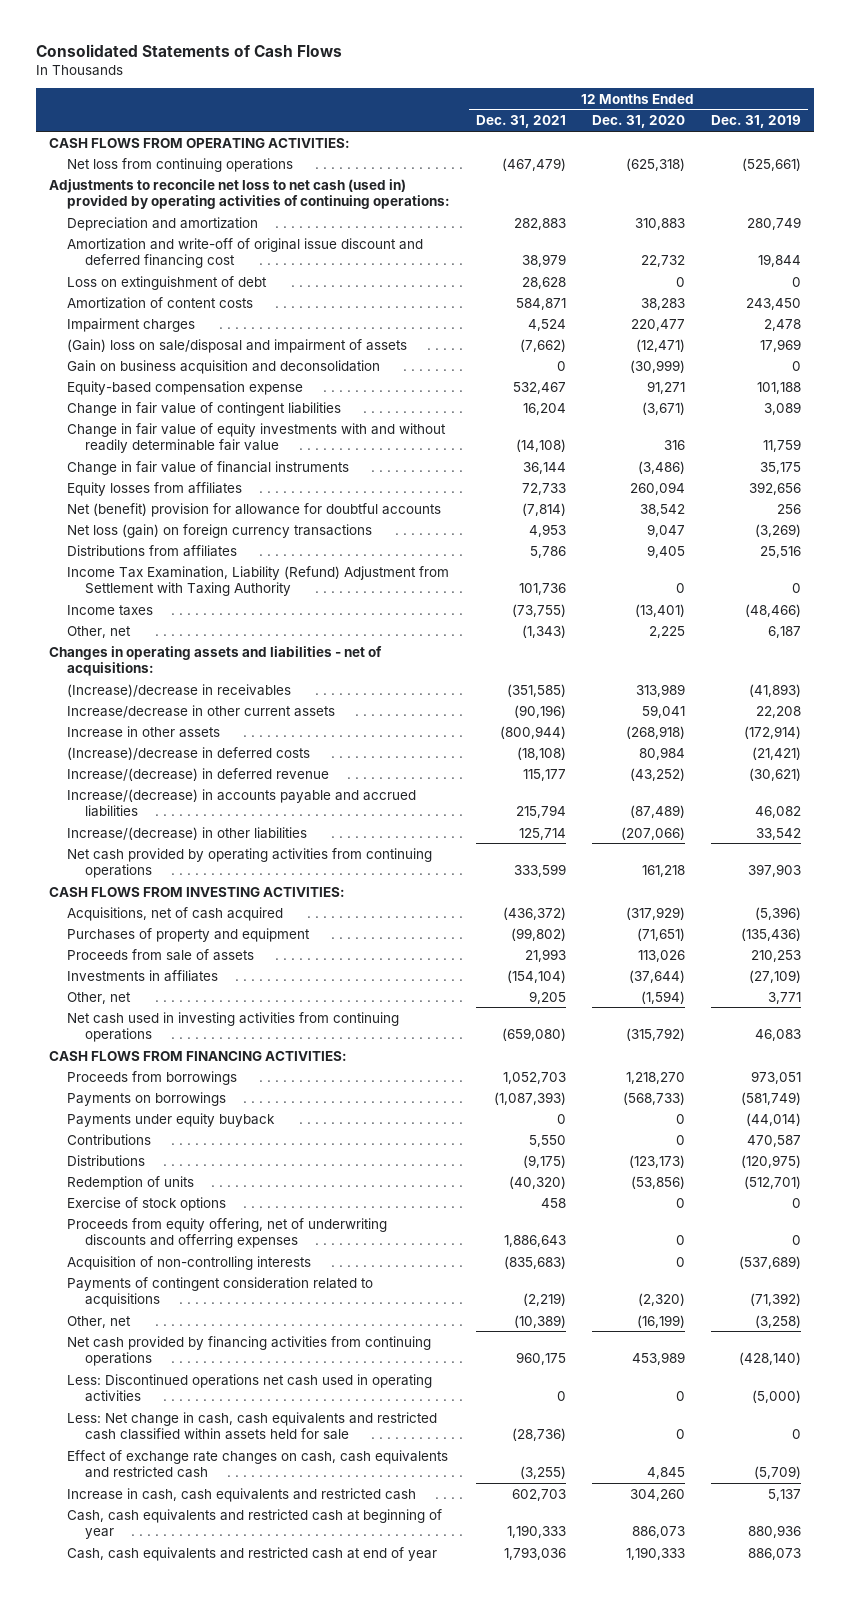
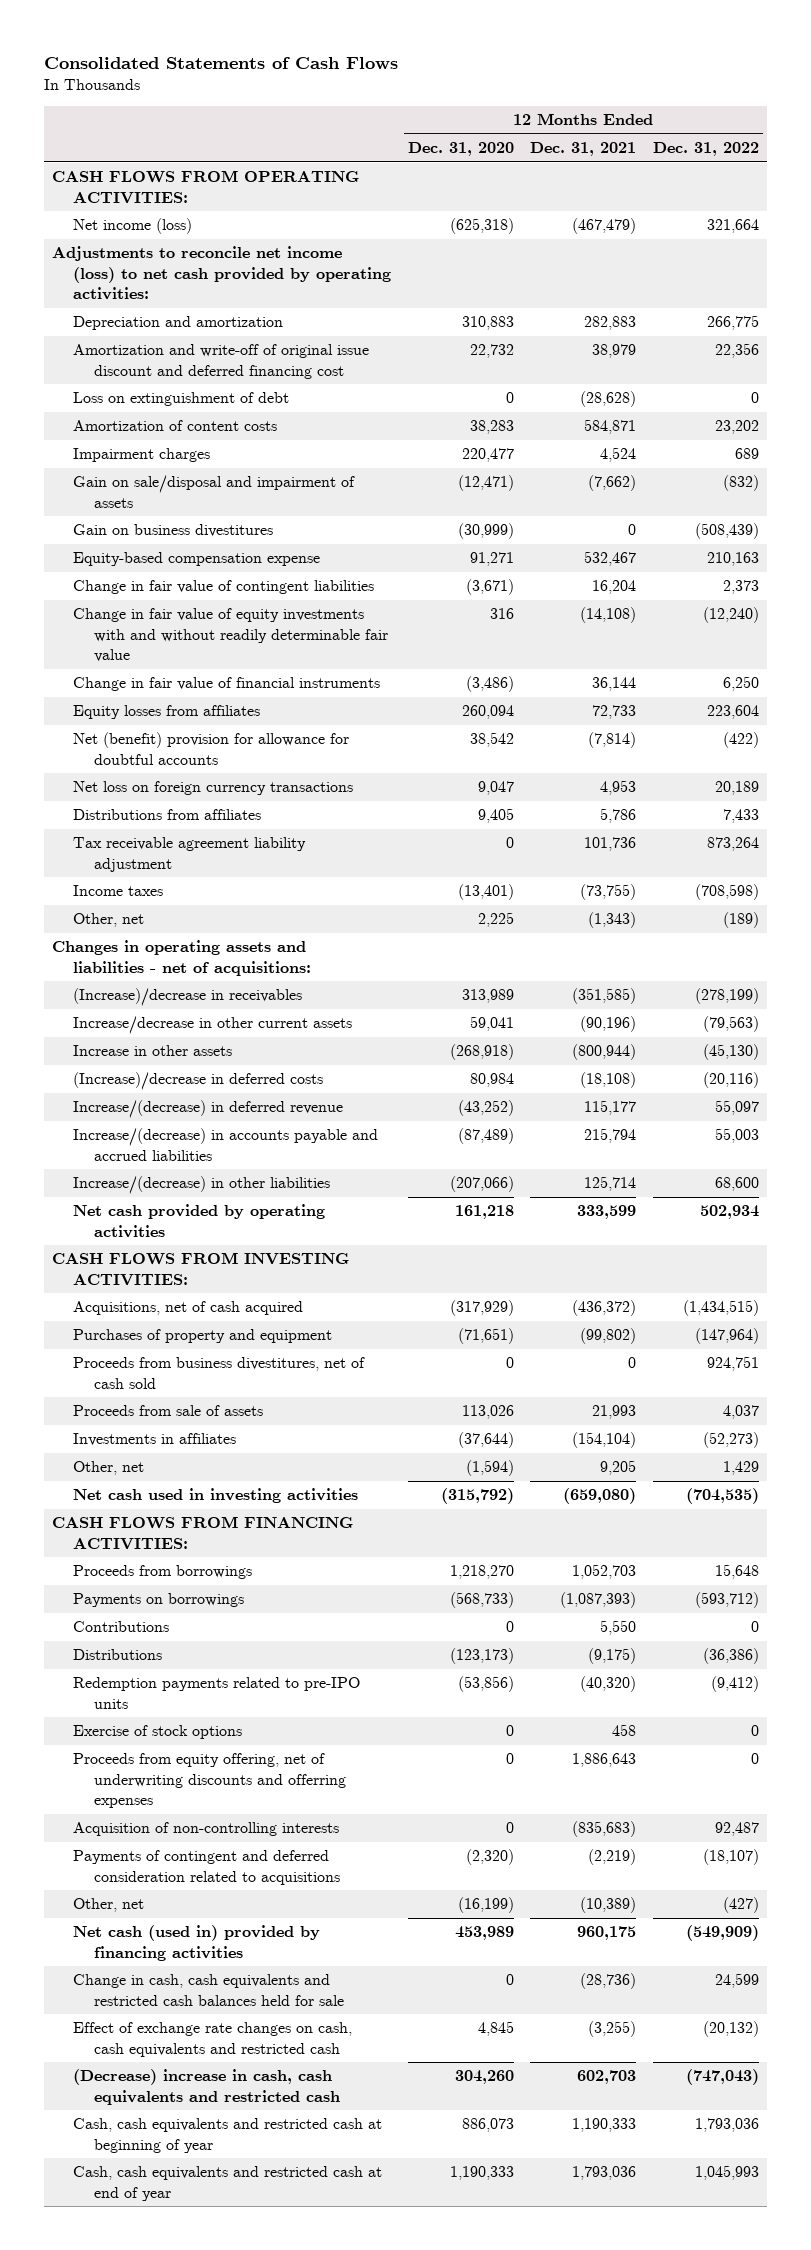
- | 12 Months Ended Dec. 31, 2021 | 12 Months Ended Dec. 31, 2020 | 12 Months Ended Dec. 31, 2019
+ | 12 Months Ended Dec. 31, 2020 | 12 Months Ended Dec. 31, 2021 | 12 Months Ended Dec. 31, 2022
- Net loss from continuing operations | (467,479) | (625,318) | (525,661)
- Adjustments to reconcile net loss to net cash (used in) provided by operating activities of continuing operations:
+ Net income (loss) | (625,318) | (467,479) | 321,664
+ Adjustments to reconcile net income (loss) to net cash provided by operating activities:
- Loss on extinguishment of debt | 28,628 | 0 | 0
+ Loss on extinguishment of debt | 0 | (28,628) | 0
- (Gain) loss on sale/disposal and impairment of assets | (7,662) | (12,471) | 17,969
- Gain on business acquisition and deconsolidation | 0 | (30,999) | 0
+ Gain on sale/disposal and impairment of assets | (12,471) | (7,662) | (832)
+ Gain on business divestitures | (30,999) | 0 | (508,439)
- Net loss (gain) on foreign currency transactions | 4,953 | 9,047 | (3,269)
+ Net loss on foreign currency transactions | 9,047 | 4,953 | 20,189
- Income Tax Examination, Liability (Refund) Adjustment from Settlement with Taxing Authority | 101,736 | 0 | 0
+ Tax receivable agreement liability adjustment | 0 | 101,736 | 873,264
- Net cash provided by operating activities from continuing operations | 333,599 | 161,218 | 397,903
+ Net cash provided by operating activities | 161,218 | 333,599 | 502,934
+ Proceeds from business divestitures, net of cash sold | 0 | 0 | 924,751
- Net cash used in investing activities from continuing operations | (659,080) | (315,792) | 46,083
+ Net cash used in investing activities | (315,792) | (659,080) | (704,535)
- Payments under equity buyback | 0 | 0 | (44,014)
- Redemption of units | (40,320) | (53,856) | (512,701)
+ Redemption payments related to pre-IPO units | (53,856) | (40,320) | (9,412)
- Payments of contingent consideration related to acquisitions | (2,219) | (2,320) | (71,392)
+ Payments of contingent and deferred consideration related to acquisitions | (2,320) | (2,219) | (18,107)
- Net cash provided by financing activities from continuing operations | 960,175 | 453,989 | (428,140)
- Less: Discontinued operations net cash used in operating activities | 0 | 0 | (5,000)
- Less: Net change in cash, cash equivalents and restricted cash classified within assets held for sale | (28,736) | 0 | 0
+ Net cash (used in) provided by financing activities | 453,989 | 960,175 | (549,909)
+ Change in cash, cash equivalents and restricted cash balances held for sale | 0 | (28,736) | 24,599
- Increase in cash, cash equivalents and restricted cash | 602,703 | 304,260 | 5,137
+ (Decrease) increase in cash, cash equivalents and restricted cash | 304,260 | 602,703 | (747,043)

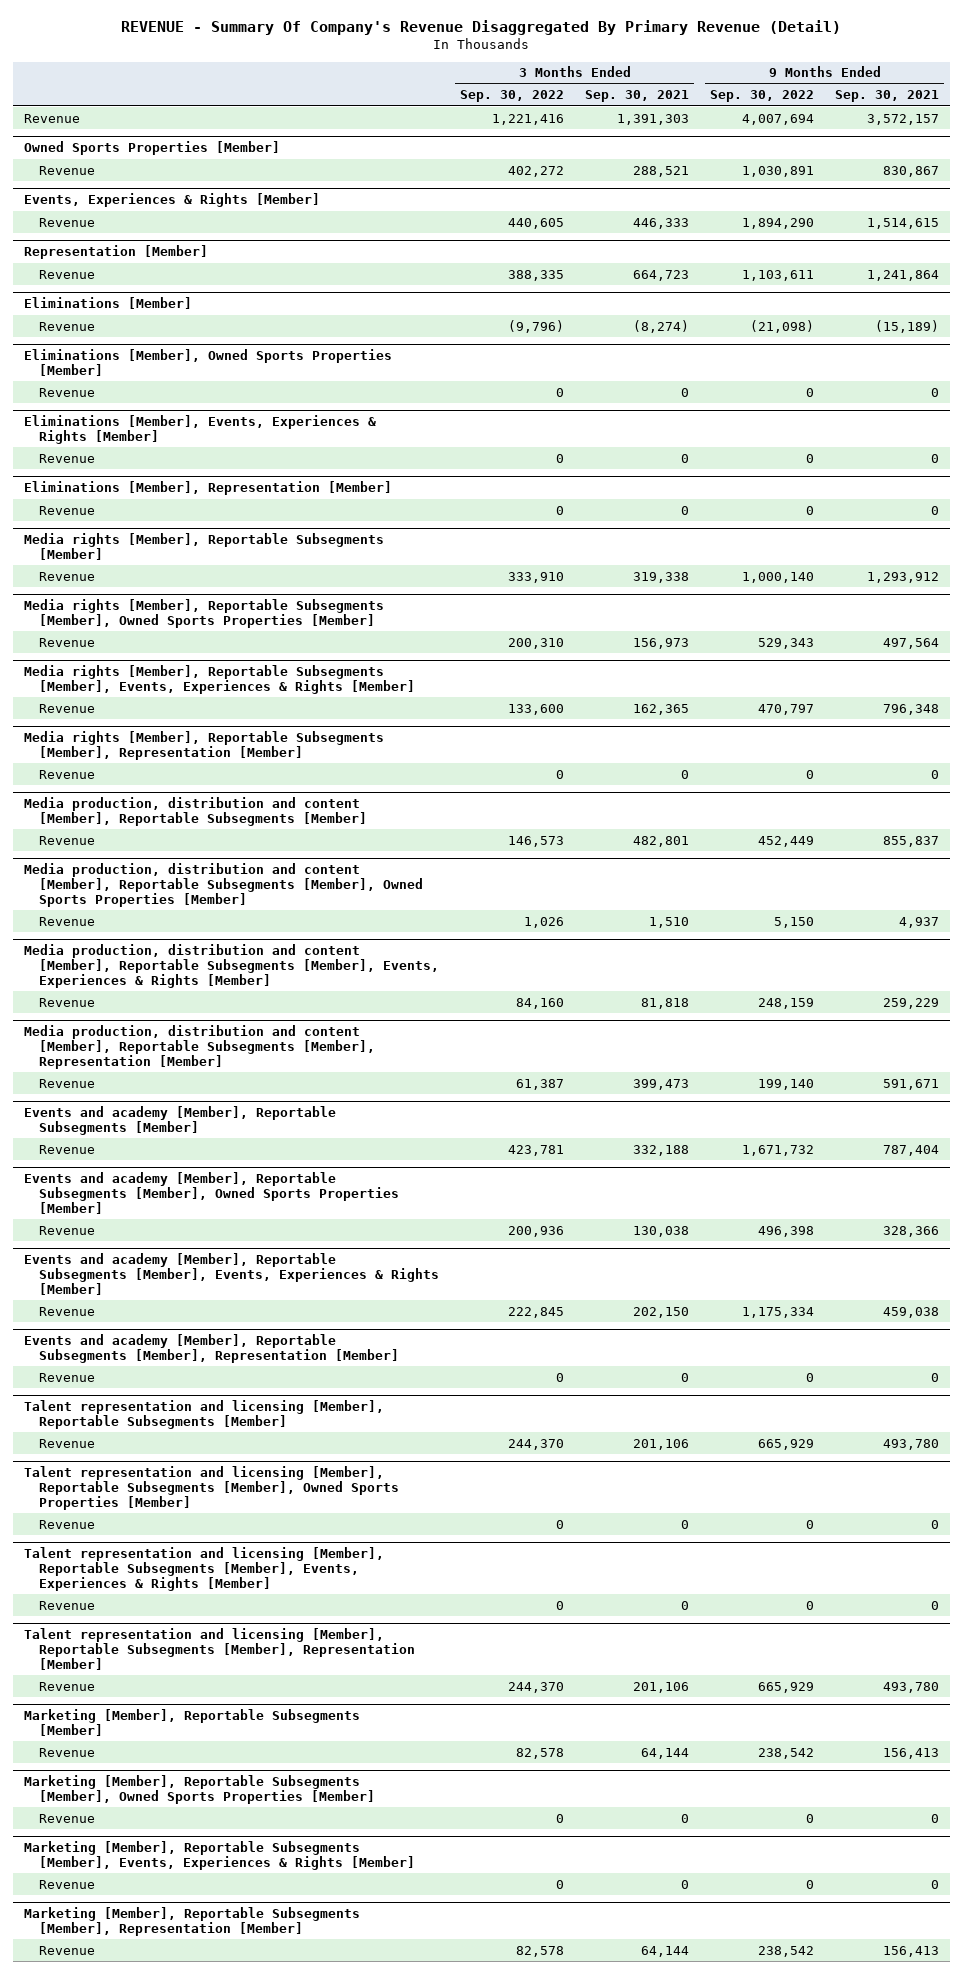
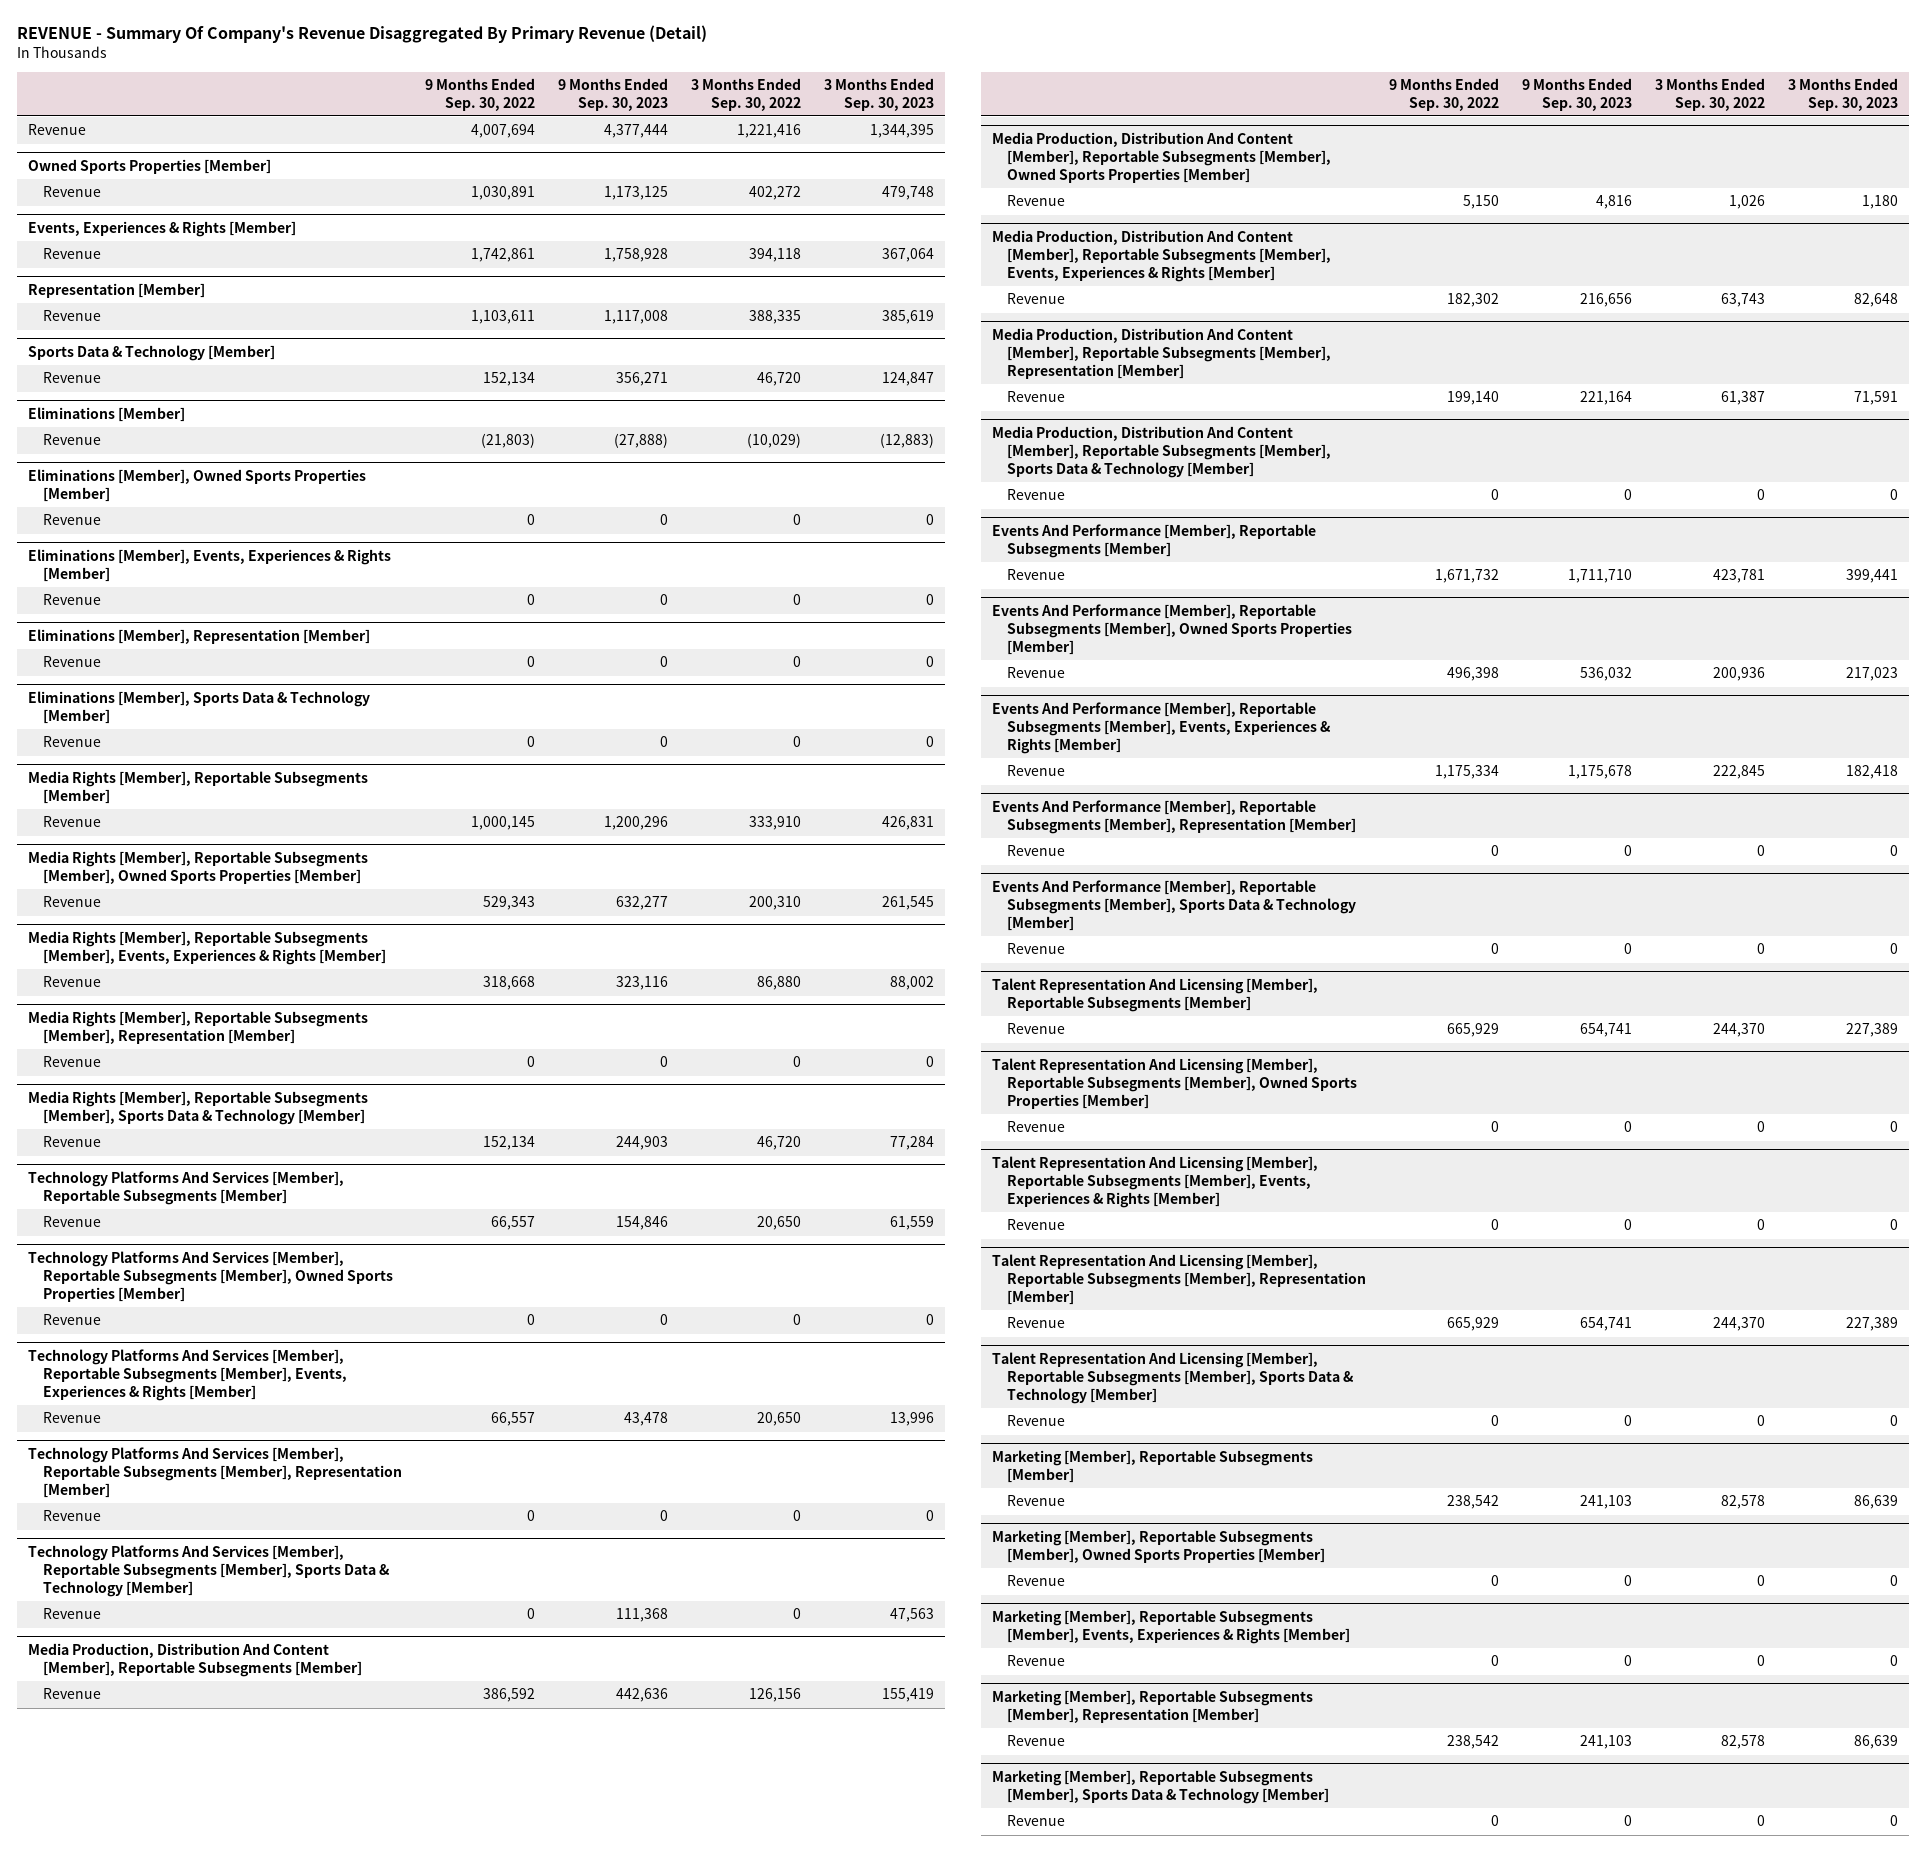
- | 3 Months Ended Sep. 30, 2022 | 3 Months Ended Sep. 30, 2021 | 9 Months Ended Sep. 30, 2022 | 9 Months Ended Sep. 30, 2021
+ | 9 Months Ended Sep. 30, 2022 | 9 Months Ended Sep. 30, 2023 | 3 Months Ended Sep. 30, 2022 | 3 Months Ended Sep. 30, 2023
@ Events, Experiences & Rights [Member]
- Revenue | 440,605 | 446,333 | 1,894,290 | 1,514,615
+ Revenue | 1,742,861 | 1,758,928 | 394,118 | 367,064
+ Sports Data & Technology [Member]
+ Revenue | 152,134 | 356,271 | 46,720 | 124,847
@ Eliminations [Member]
- Revenue | (9,796) | (8,274) | (21,098) | (15,189)
+ Revenue | (21,803) | (27,888) | (10,029) | (12,883)
- Media rights [Member], Reportable Subsegments [Member]
- Revenue | 333,910 | 319,338 | 1,000,140 | 1,293,912
- Media rights [Member], Reportable Subsegments [Member], Owned Sports Properties [Member]
+ Eliminations [Member], Sports Data & Technology [Member]
+ Revenue | 0 | 0 | 0 | 0
+ Media Rights [Member], Reportable Subsegments [Member]
+ Revenue | 1,000,145 | 1,200,296 | 333,910 | 426,831
+ Media Rights [Member], Reportable Subsegments [Member], Owned Sports Properties [Member]
- Media rights [Member], Reportable Subsegments [Member], Events, Experiences & Rights [Member]
- Revenue | 133,600 | 162,365 | 470,797 | 796,348
- Media rights [Member], Reportable Subsegments [Member], Representation [Member]
+ Media Rights [Member], Reportable Subsegments [Member], Events, Experiences & Rights [Member]
+ Revenue | 318,668 | 323,116 | 86,880 | 88,002
+ Media Rights [Member], Reportable Subsegments [Member], Representation [Member]
- Media production, distribution and content [Member], Reportable Subsegments [Member]
- Revenue | 146,573 | 482,801 | 452,449 | 855,837
- Media production, distribution and content [Member], Reportable Subsegments [Member], Owned Sports Properties [Member]
+ Media Rights [Member], Reportable Subsegments [Member], Sports Data & Technology [Member]
+ Revenue | 152,134 | 244,903 | 46,720 | 77,284
+ Technology Platforms And Services [Member], Reportable Subsegments [Member]
+ Revenue | 66,557 | 154,846 | 20,650 | 61,559
+ Technology Platforms And Services [Member], Reportable Subsegments [Member], Owned Sports Properties [Member]
+ Revenue | 0 | 0 | 0 | 0
+ Technology Platforms And Services [Member], Reportable Subsegments [Member], Events, Experiences & Rights [Member]
+ Revenue | 66,557 | 43,478 | 20,650 | 13,996
+ Technology Platforms And Services [Member], Reportable Subsegments [Member], Representation [Member]
+ Revenue | 0 | 0 | 0 | 0
+ Technology Platforms And Services [Member], Reportable Subsegments [Member], Sports Data & Technology [Member]
+ Revenue | 0 | 111,368 | 0 | 47,563
+ Media Production, Distribution And Content [Member], Reportable Subsegments [Member]
+ Revenue | 386,592 | 442,636 | 126,156 | 155,419
+ Media Production, Distribution And Content [Member], Reportable Subsegments [Member], Owned Sports Properties [Member]
- Media production, distribution and content [Member], Reportable Subsegments [Member], Events, Experiences & Rights [Member]
- Revenue | 84,160 | 81,818 | 248,159 | 259,229
- Media production, distribution and content [Member], Reportable Subsegments [Member], Representation [Member]
+ Media Production, Distribution And Content [Member], Reportable Subsegments [Member], Events, Experiences & Rights [Member]
+ Revenue | 182,302 | 216,656 | 63,743 | 82,648
+ Media Production, Distribution And Content [Member], Reportable Subsegments [Member], Representation [Member]
- Events and academy [Member], Reportable Subsegments [Member]
+ Media Production, Distribution And Content [Member], Reportable Subsegments [Member], Sports Data & Technology [Member]
+ Revenue | 0 | 0 | 0 | 0
+ Events And Performance [Member], Reportable Subsegments [Member]
- Events and academy [Member], Reportable Subsegments [Member], Owned Sports Properties [Member]
+ Events And Performance [Member], Reportable Subsegments [Member], Owned Sports Properties [Member]
- Events and academy [Member], Reportable Subsegments [Member], Events, Experiences & Rights [Member]
+ Events And Performance [Member], Reportable Subsegments [Member], Events, Experiences & Rights [Member]
- Events and academy [Member], Reportable Subsegments [Member], Representation [Member]
+ Events And Performance [Member], Reportable Subsegments [Member], Representation [Member]
- Talent representation and licensing [Member], Reportable Subsegments [Member]
+ Events And Performance [Member], Reportable Subsegments [Member], Sports Data & Technology [Member]
+ Revenue | 0 | 0 | 0 | 0
+ Talent Representation And Licensing [Member], Reportable Subsegments [Member]
- Talent representation and licensing [Member], Reportable Subsegments [Member], Owned Sports Properties [Member]
+ Talent Representation And Licensing [Member], Reportable Subsegments [Member], Owned Sports Properties [Member]
- Talent representation and licensing [Member], Reportable Subsegments [Member], Events, Experiences & Rights [Member]
+ Talent Representation And Licensing [Member], Reportable Subsegments [Member], Events, Experiences & Rights [Member]
- Talent representation and licensing [Member], Reportable Subsegments [Member], Representation [Member]
+ Talent Representation And Licensing [Member], Reportable Subsegments [Member], Representation [Member]
+ Talent Representation And Licensing [Member], Reportable Subsegments [Member], Sports Data & Technology [Member]
+ Revenue | 0 | 0 | 0 | 0
+ Marketing [Member], Reportable Subsegments [Member], Sports Data & Technology [Member]
+ Revenue | 0 | 0 | 0 | 0

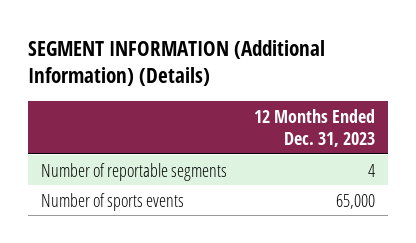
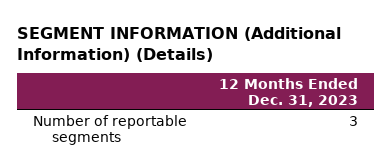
- Number of reportable segments | 4
- Number of sports events | 65,000
+ Number of reportable segments | 3

